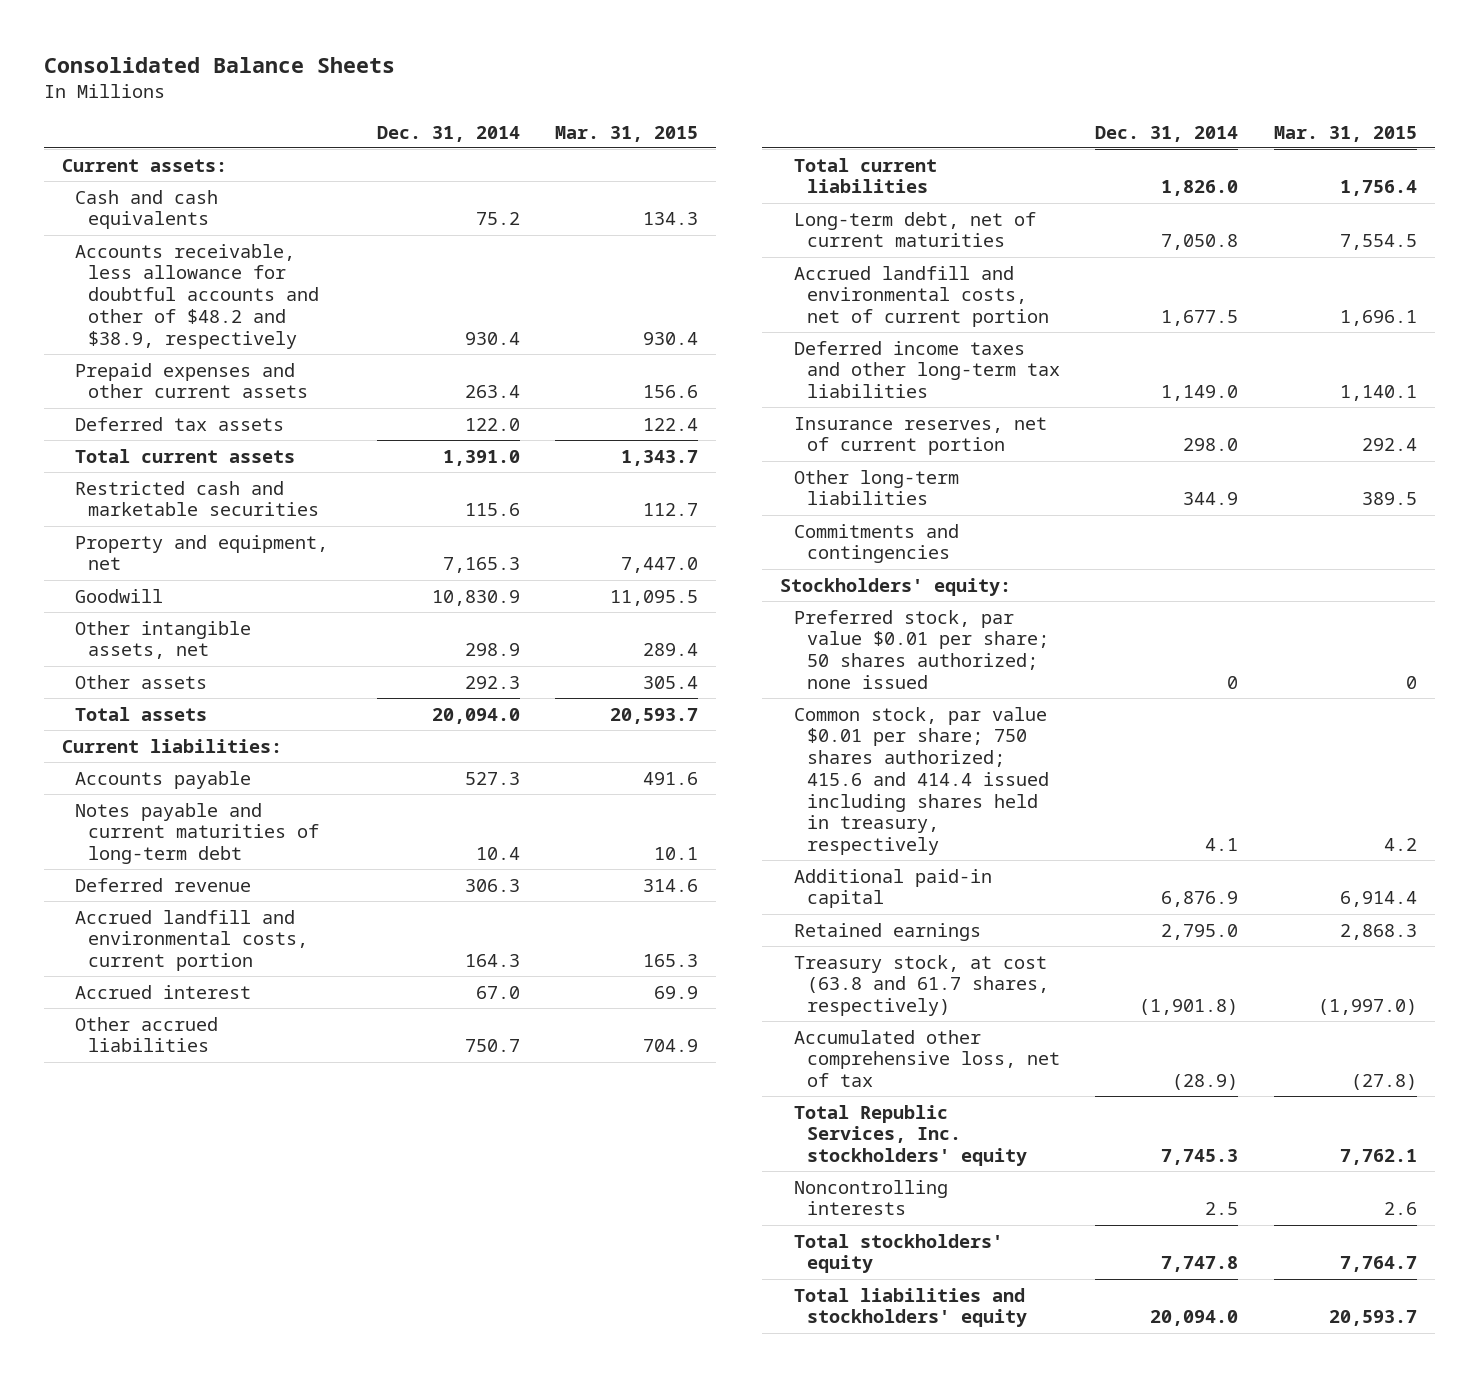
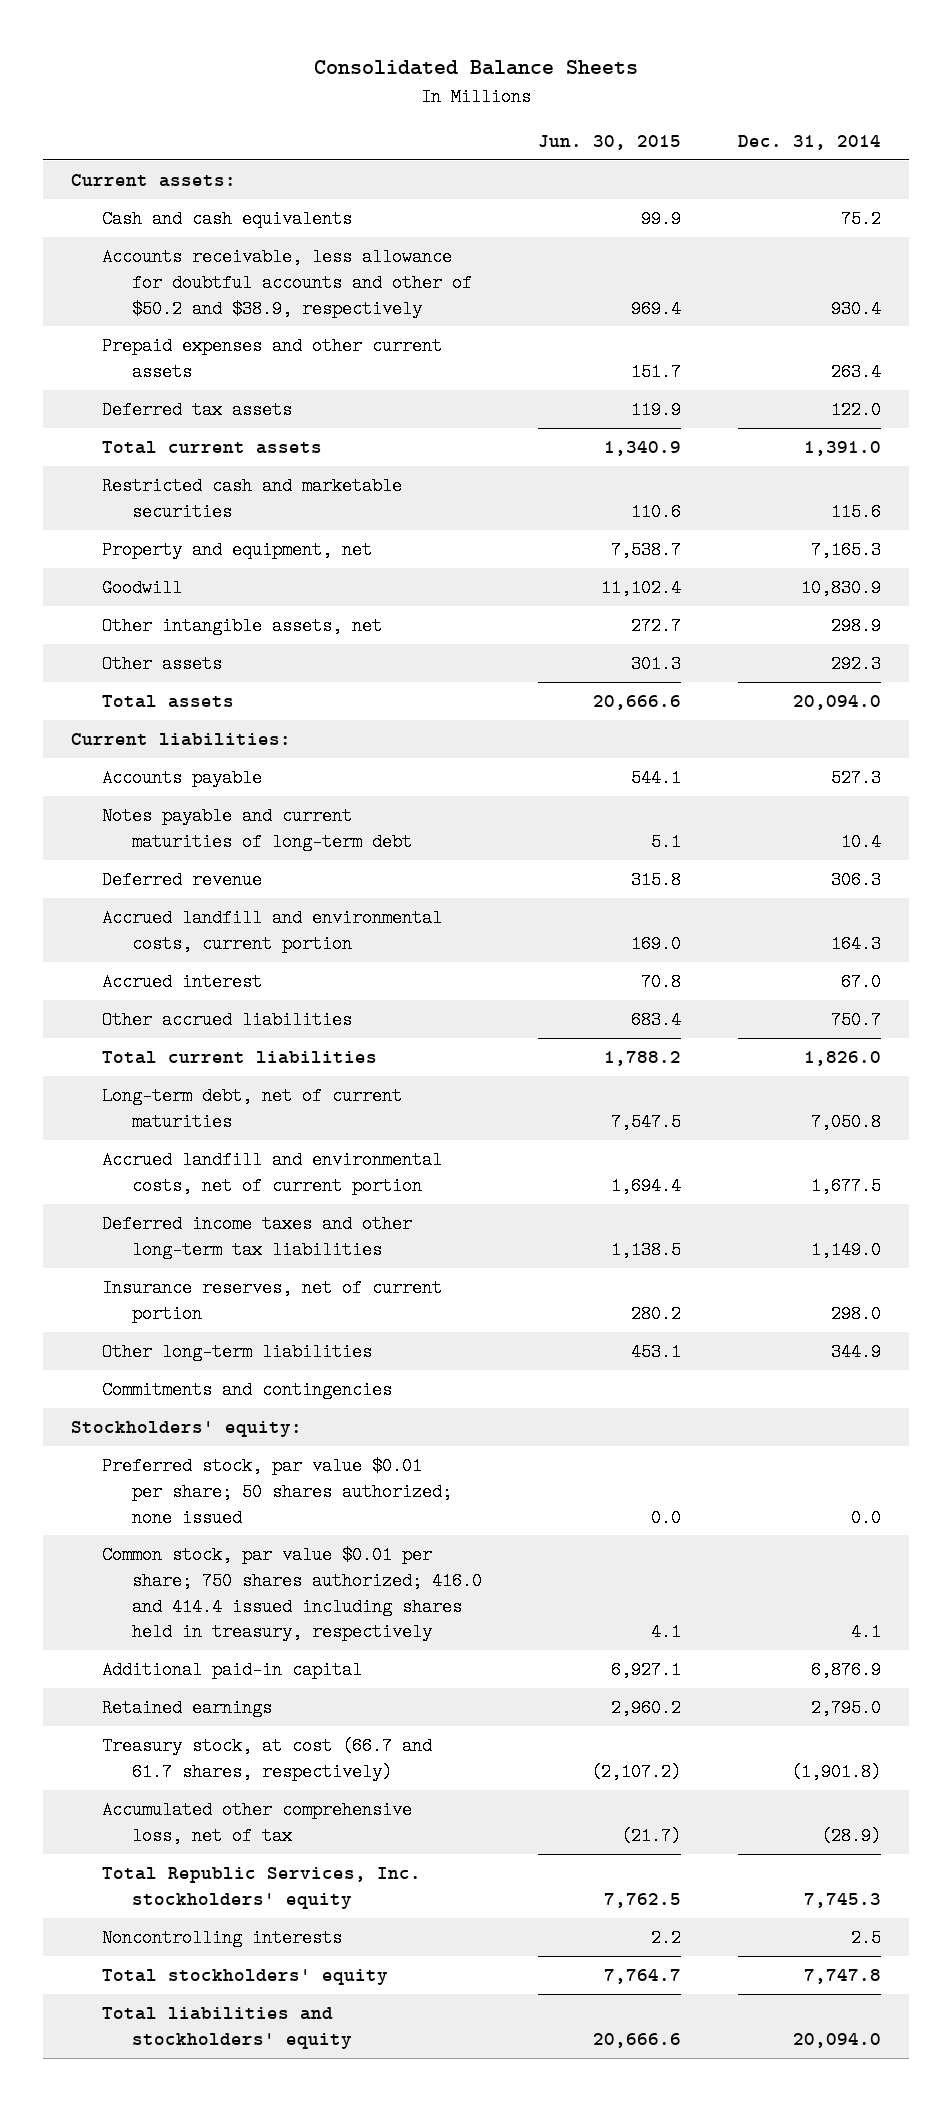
- | Dec. 31, 2014 | Mar. 31, 2015
+ | Jun. 30, 2015 | Dec. 31, 2014
- Accounts receivable, less allowance for doubtful accounts and other of $48.2 and $38.9, respectively | 930.4 | 930.4
+ Accounts receivable, less allowance for doubtful accounts and other of $50.2 and $38.9, respectively | 969.4 | 930.4
- Preferred stock, par value $0.01 per share; 50 shares authorized; none issued | 0 | 0
- Common stock, par value $0.01 per share; 750 shares authorized; 415.6 and 414.4 issued including shares held in treasury, respectively | 4.1 | 4.2
+ Preferred stock, par value $0.01 per share; 50 shares authorized; none issued | 0.0 | 0.0
+ Common stock, par value $0.01 per share; 750 shares authorized; 416.0 and 414.4 issued including shares held in treasury, respectively | 4.1 | 4.1
- Treasury stock, at cost (63.8 and 61.7 shares, respectively) | (1,901.8) | (1,997.0)
+ Treasury stock, at cost (66.7 and 61.7 shares, respectively) | (2,107.2) | (1,901.8)

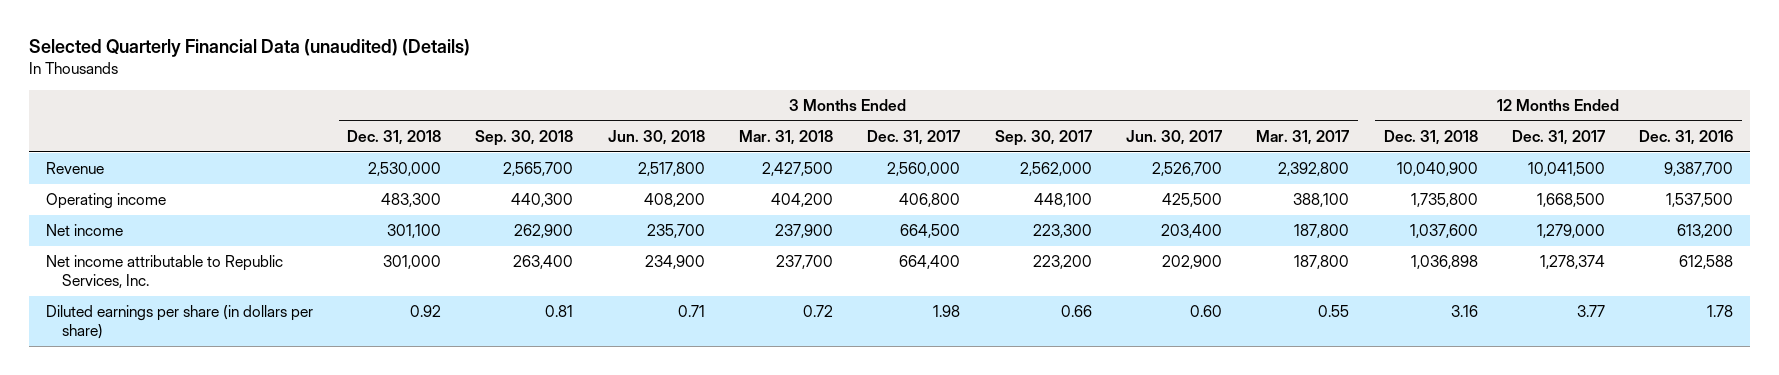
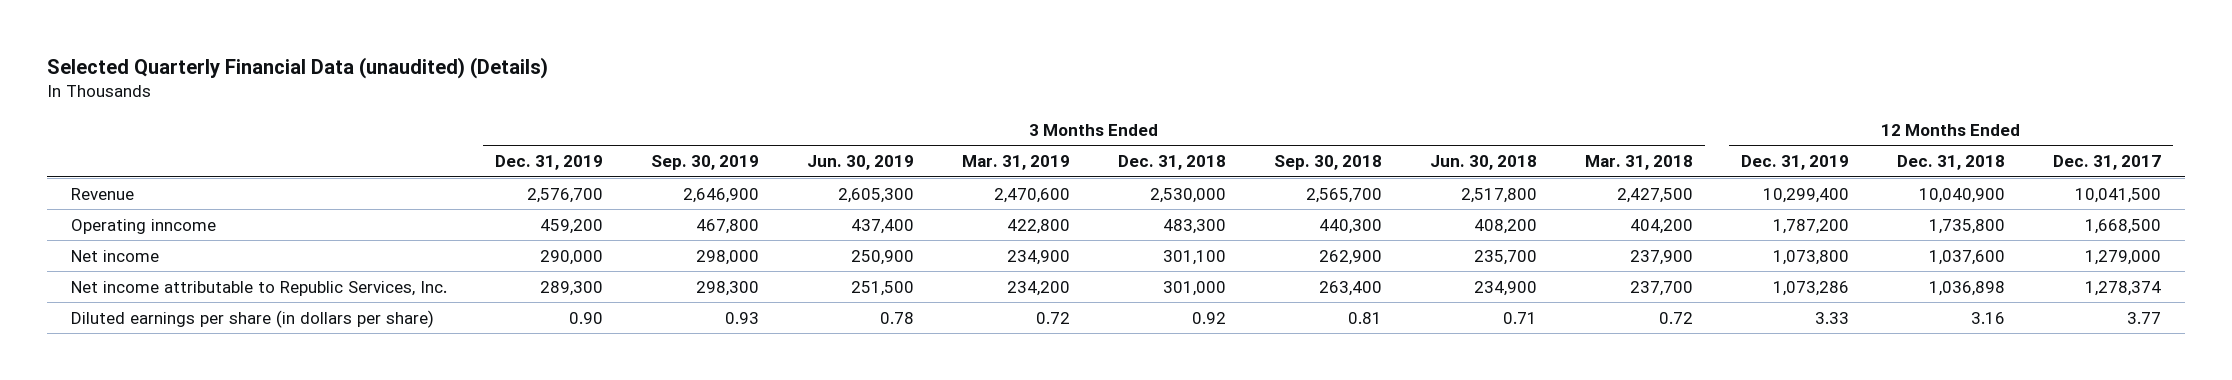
- | 3 Months Ended Dec. 31, 2018 | 3 Months Ended Sep. 30, 2018 | 3 Months Ended Jun. 30, 2018 | 3 Months Ended Mar. 31, 2018 | 3 Months Ended Dec. 31, 2017 | 3 Months Ended Sep. 30, 2017 | 3 Months Ended Jun. 30, 2017 | 3 Months Ended Mar. 31, 2017 | 12 Months Ended Dec. 31, 2018 | 12 Months Ended Dec. 31, 2017 | 12 Months Ended Dec. 31, 2016
+ | 3 Months Ended Dec. 31, 2019 | 3 Months Ended Sep. 30, 2019 | 3 Months Ended Jun. 30, 2019 | 3 Months Ended Mar. 31, 2019 | 3 Months Ended Dec. 31, 2018 | 3 Months Ended Sep. 30, 2018 | 3 Months Ended Jun. 30, 2018 | 3 Months Ended Mar. 31, 2018 | 12 Months Ended Dec. 31, 2019 | 12 Months Ended Dec. 31, 2018 | 12 Months Ended Dec. 31, 2017
- Operating income | 483,300 | 440,300 | 408,200 | 404,200 | 406,800 | 448,100 | 425,500 | 388,100 | 1,735,800 | 1,668,500 | 1,537,500
+ Operating inncome | 459,200 | 467,800 | 437,400 | 422,800 | 483,300 | 440,300 | 408,200 | 404,200 | 1,787,200 | 1,735,800 | 1,668,500

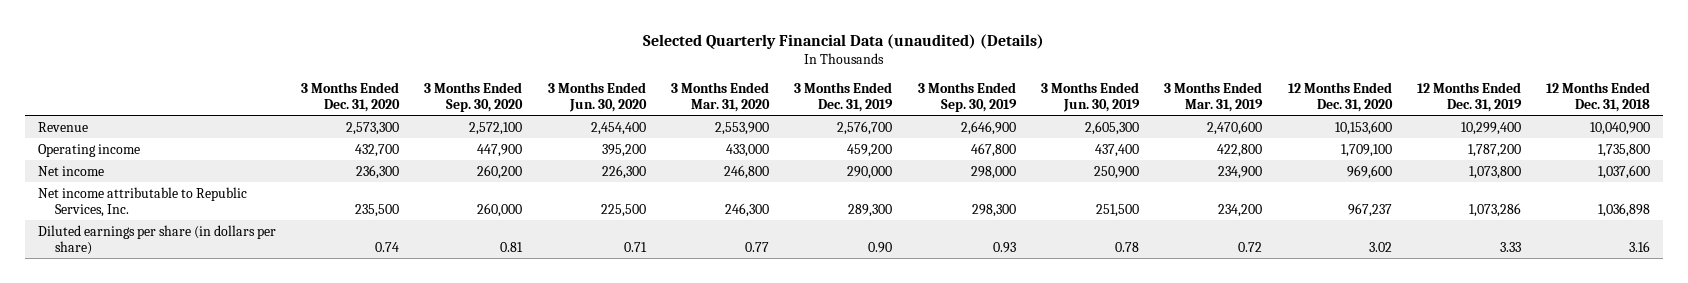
- | 3 Months Ended Dec. 31, 2019 | 3 Months Ended Sep. 30, 2019 | 3 Months Ended Jun. 30, 2019 | 3 Months Ended Mar. 31, 2019 | 3 Months Ended Dec. 31, 2018 | 3 Months Ended Sep. 30, 2018 | 3 Months Ended Jun. 30, 2018 | 3 Months Ended Mar. 31, 2018 | 12 Months Ended Dec. 31, 2019 | 12 Months Ended Dec. 31, 2018 | 12 Months Ended Dec. 31, 2017
+ | 3 Months Ended Dec. 31, 2020 | 3 Months Ended Sep. 30, 2020 | 3 Months Ended Jun. 30, 2020 | 3 Months Ended Mar. 31, 2020 | 3 Months Ended Dec. 31, 2019 | 3 Months Ended Sep. 30, 2019 | 3 Months Ended Jun. 30, 2019 | 3 Months Ended Mar. 31, 2019 | 12 Months Ended Dec. 31, 2020 | 12 Months Ended Dec. 31, 2019 | 12 Months Ended Dec. 31, 2018
- Operating inncome | 459,200 | 467,800 | 437,400 | 422,800 | 483,300 | 440,300 | 408,200 | 404,200 | 1,787,200 | 1,735,800 | 1,668,500
+ Operating income | 432,700 | 447,900 | 395,200 | 433,000 | 459,200 | 467,800 | 437,400 | 422,800 | 1,709,100 | 1,787,200 | 1,735,800

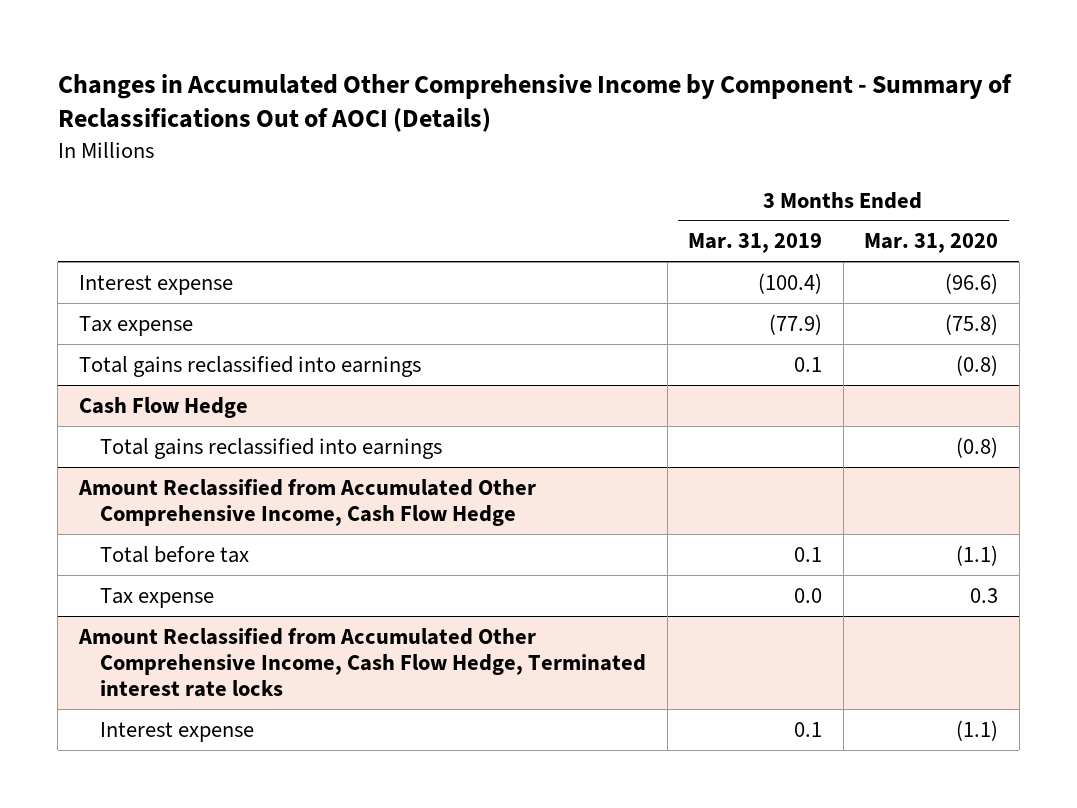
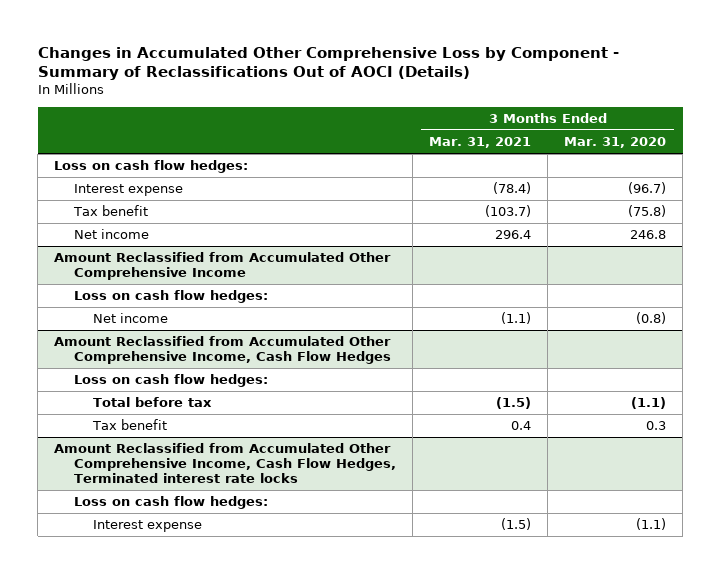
- Changes in Accumulated Other Comprehensive Income by Component - Summary of Reclassifications Out of AOCI (Details)
+ Changes in Accumulated Other Comprehensive Loss by Component - Summary of Reclassifications Out of AOCI (Details)
- | 3 Months Ended Mar. 31, 2019 | 3 Months Ended Mar. 31, 2020
+ | 3 Months Ended Mar. 31, 2021 | 3 Months Ended Mar. 31, 2020
- Interest expense | (100.4) | (96.6)
- Tax expense | (77.9) | (75.8)
- Total gains reclassified into earnings | 0.1 | (0.8)
- Cash Flow Hedge
- Total gains reclassified into earnings | | (0.8)
- Amount Reclassified from Accumulated Other Comprehensive Income, Cash Flow Hedge
+ Loss on cash flow hedges:
+ Interest expense | (78.4) | (96.7)
+ Tax benefit | (103.7) | (75.8)
+ Net income | 296.4 | 246.8
+ Amount Reclassified from Accumulated Other Comprehensive Income
+ Loss on cash flow hedges:
+ Net income | (1.1) | (0.8)
+ Amount Reclassified from Accumulated Other Comprehensive Income, Cash Flow Hedges
+ Loss on cash flow hedges:
- Tax expense | 0.0 | 0.3
- Amount Reclassified from Accumulated Other Comprehensive Income, Cash Flow Hedge, Terminated interest rate locks
+ Tax benefit | 0.4 | 0.3
+ Amount Reclassified from Accumulated Other Comprehensive Income, Cash Flow Hedges, Terminated interest rate locks
+ Loss on cash flow hedges:

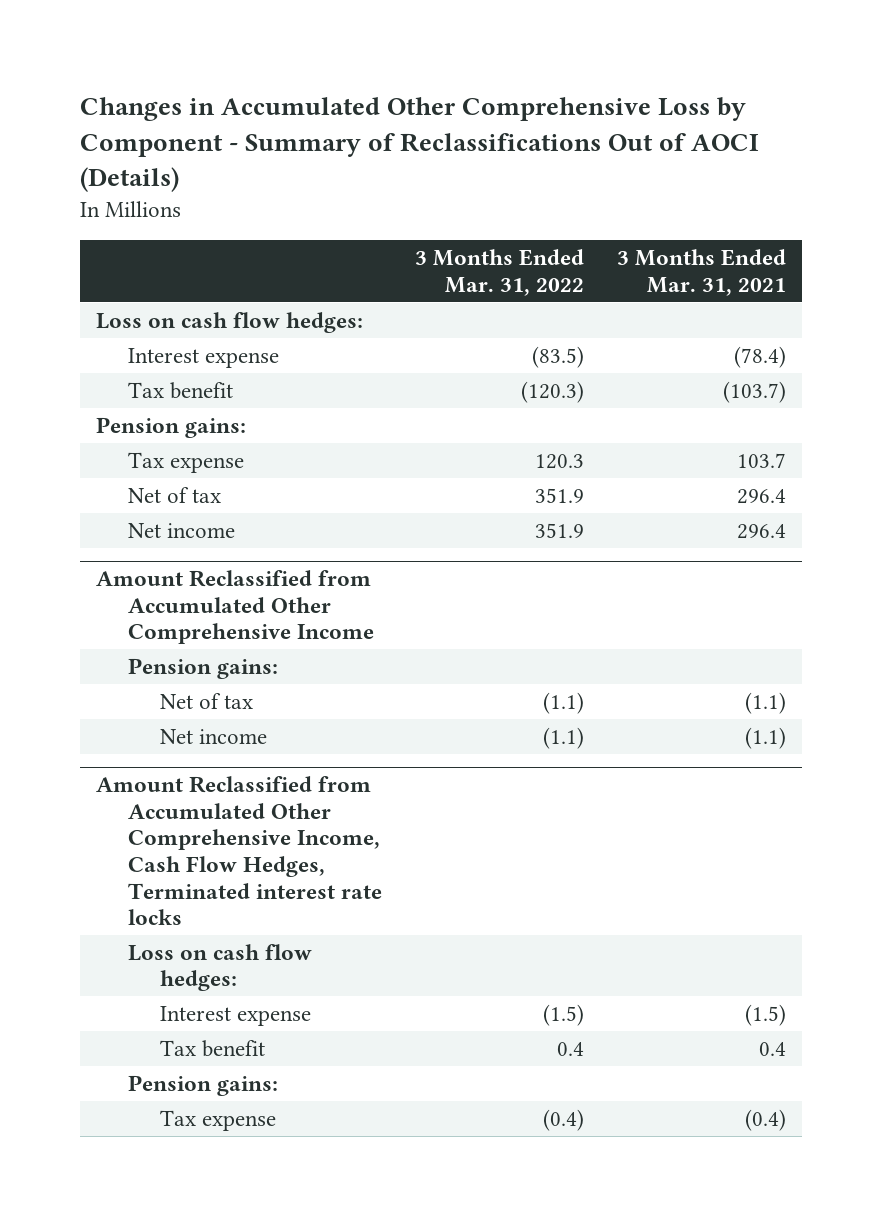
- | 3 Months Ended Mar. 31, 2021 | 3 Months Ended Mar. 31, 2020
+ | 3 Months Ended Mar. 31, 2022 | 3 Months Ended Mar. 31, 2021
+ Pension gains:
+ Tax expense | 120.3 | 103.7
+ Net of tax | 351.9 | 296.4
@ Amount Reclassified from Accumulated Other Comprehensive Income
- Loss on cash flow hedges:
+ Pension gains:
+ Net of tax | (1.1) | (1.1)
- Amount Reclassified from Accumulated Other Comprehensive Income, Cash Flow Hedges
- Loss on cash flow hedges:
- Total before tax | (1.5) | (1.1)
- Tax benefit | 0.4 | 0.3
@ Amount Reclassified from Accumulated Other Comprehensive Income, Cash Flow Hedges, Terminated interest rate locks
+ Tax benefit | 0.4 | 0.4
+ Pension gains:
+ Tax expense | (0.4) | (0.4)

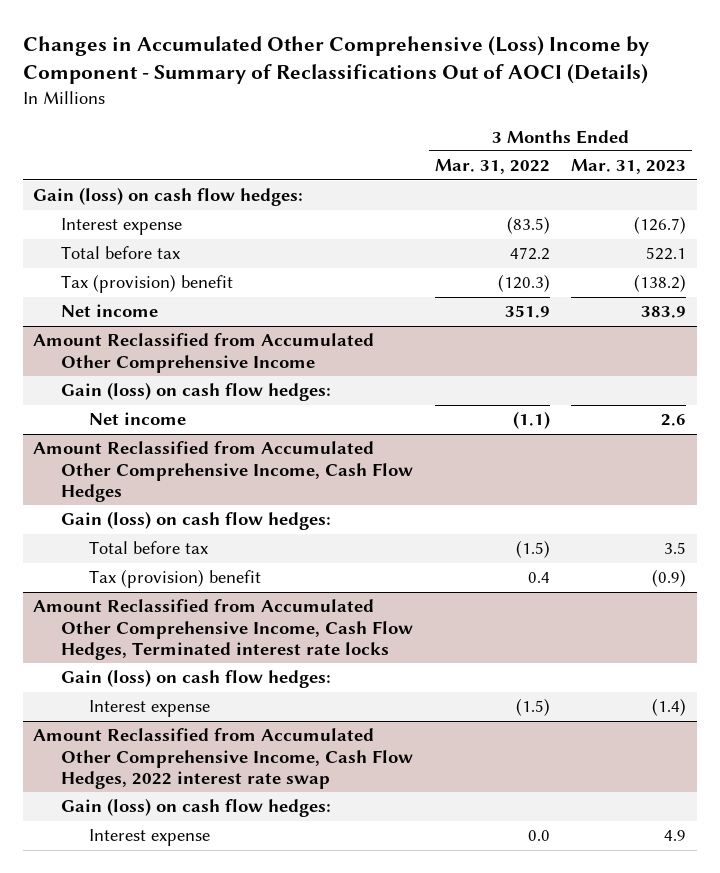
- Changes in Accumulated Other Comprehensive Loss by Component - Summary of Reclassifications Out of AOCI (Details)
+ Changes in Accumulated Other Comprehensive (Loss) Income by Component - Summary of Reclassifications Out of AOCI (Details)
- | 3 Months Ended Mar. 31, 2022 | 3 Months Ended Mar. 31, 2021
+ | 3 Months Ended Mar. 31, 2022 | 3 Months Ended Mar. 31, 2023
- Loss on cash flow hedges:
+ Gain (loss) on cash flow hedges:
- Tax benefit | (120.3) | (103.7)
- Pension gains:
- Tax expense | 120.3 | 103.7
- Net of tax | 351.9 | 296.4
+ Total before tax | 472.2 | 522.1
+ Tax (provision) benefit | (120.3) | (138.2)
@ Amount Reclassified from Accumulated Other Comprehensive Income
- Pension gains:
- Net of tax | (1.1) | (1.1)
+ Gain (loss) on cash flow hedges:
+ Amount Reclassified from Accumulated Other Comprehensive Income, Cash Flow Hedges
+ Gain (loss) on cash flow hedges:
+ Total before tax | (1.5) | 3.5
+ Tax (provision) benefit | 0.4 | (0.9)
@ Amount Reclassified from Accumulated Other Comprehensive Income, Cash Flow Hedges, Terminated interest rate locks
- Loss on cash flow hedges:
+ Gain (loss) on cash flow hedges:
- Tax benefit | 0.4 | 0.4
- Pension gains:
- Tax expense | (0.4) | (0.4)
+ Amount Reclassified from Accumulated Other Comprehensive Income, Cash Flow Hedges, 2022 interest rate swap
+ Gain (loss) on cash flow hedges:
+ Interest expense | 0.0 | 4.9

